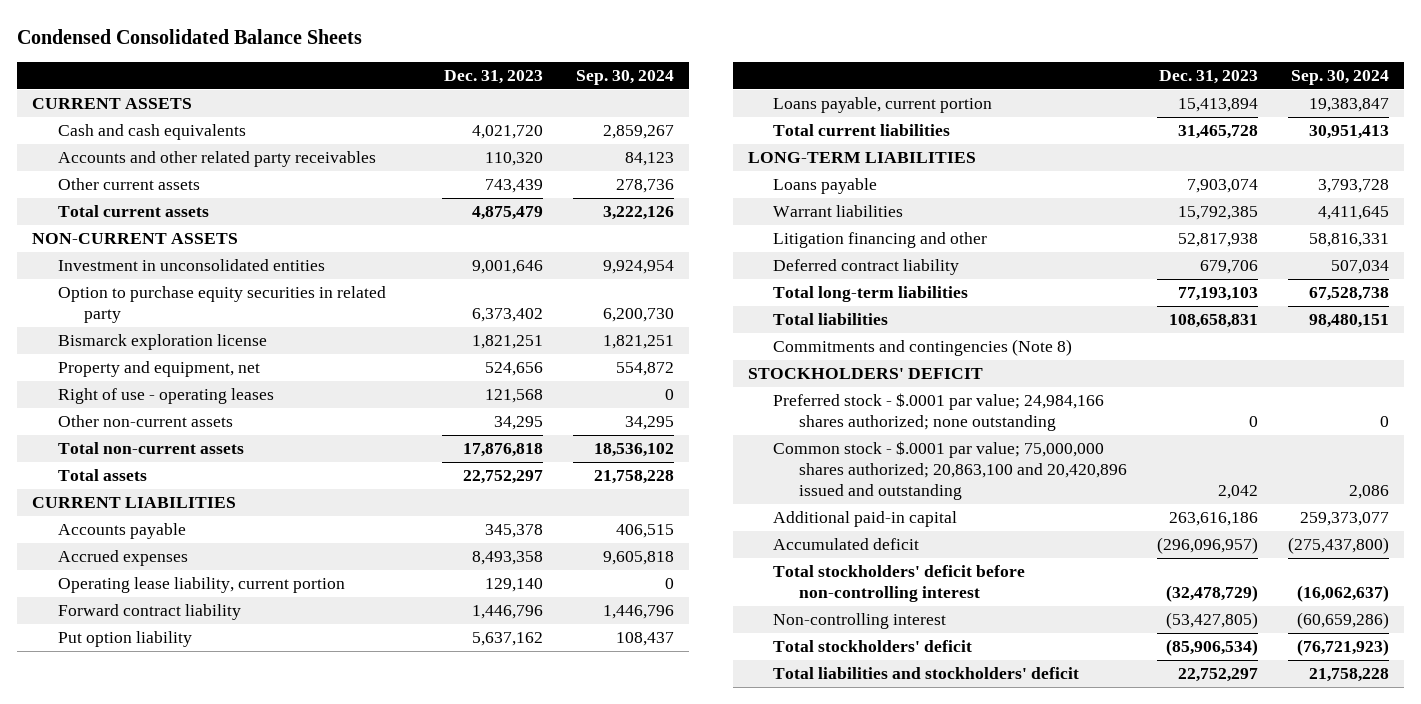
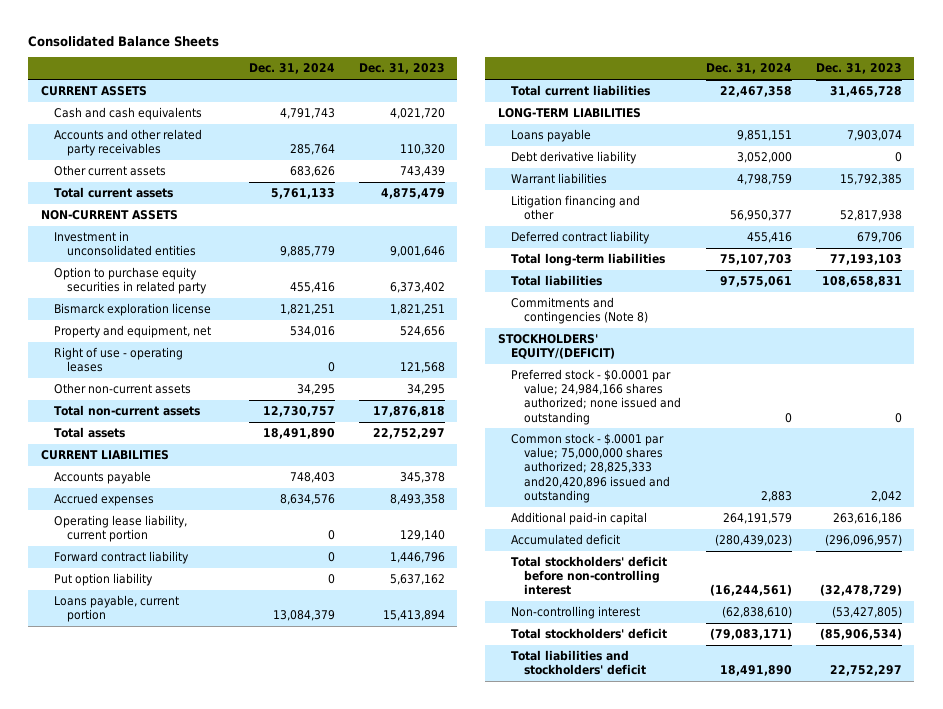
- Condensed Consolidated Balance Sheets
+ Consolidated Balance Sheets
- | Dec. 31, 2023 | Sep. 30, 2024
+ | Dec. 31, 2024 | Dec. 31, 2023
+ Debt derivative liability | 3,052,000 | 0
- STOCKHOLDERS' DEFICIT
- Preferred stock - $.0001 par value; 24,984,166 shares authorized; none outstanding | 0 | 0
- Common stock - $.0001 par value; 75,000,000 shares authorized; 20,863,100 and 20,420,896 issued and outstanding | 2,042 | 2,086
+ STOCKHOLDERS' EQUITY/(DEFICIT)
+ Preferred stock - $0.0001 par value; 24,984,166 shares authorized; none issued and outstanding | 0 | 0
+ Common stock - $.0001 par value; 75,000,000 shares authorized; 28,825,333 and20,420,896 issued and outstanding | 2,883 | 2,042

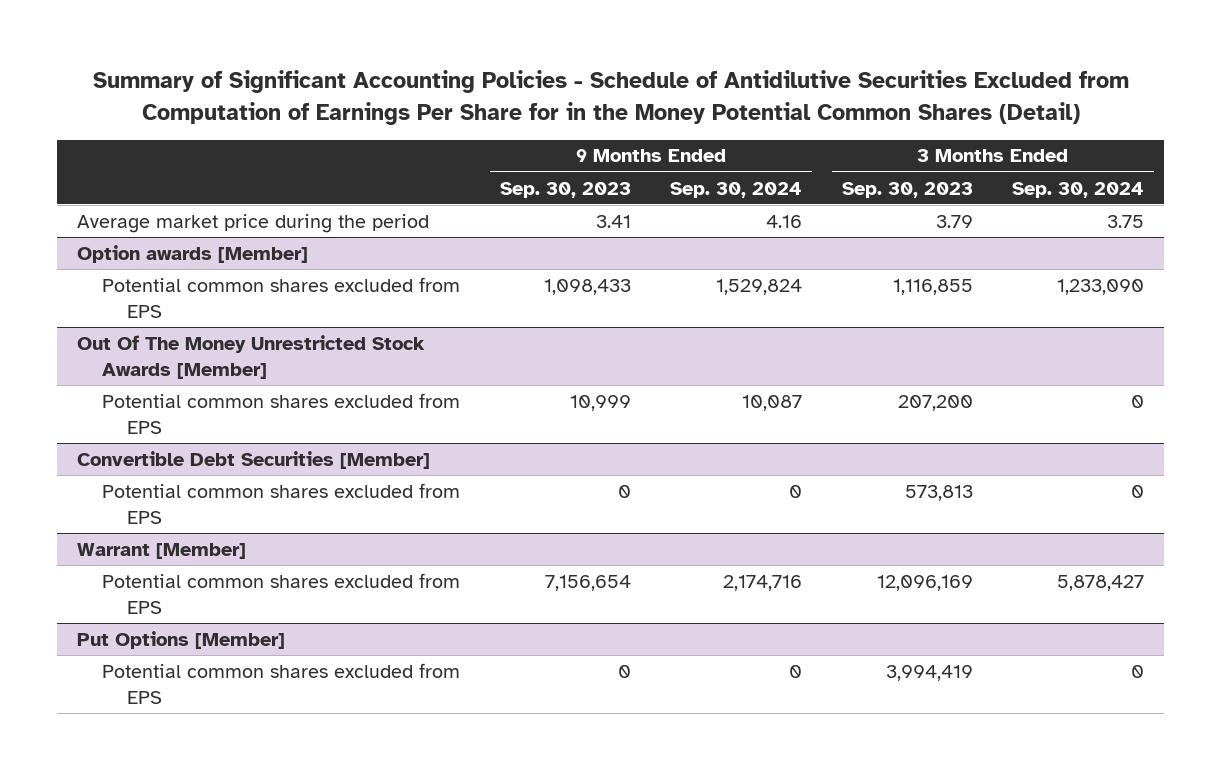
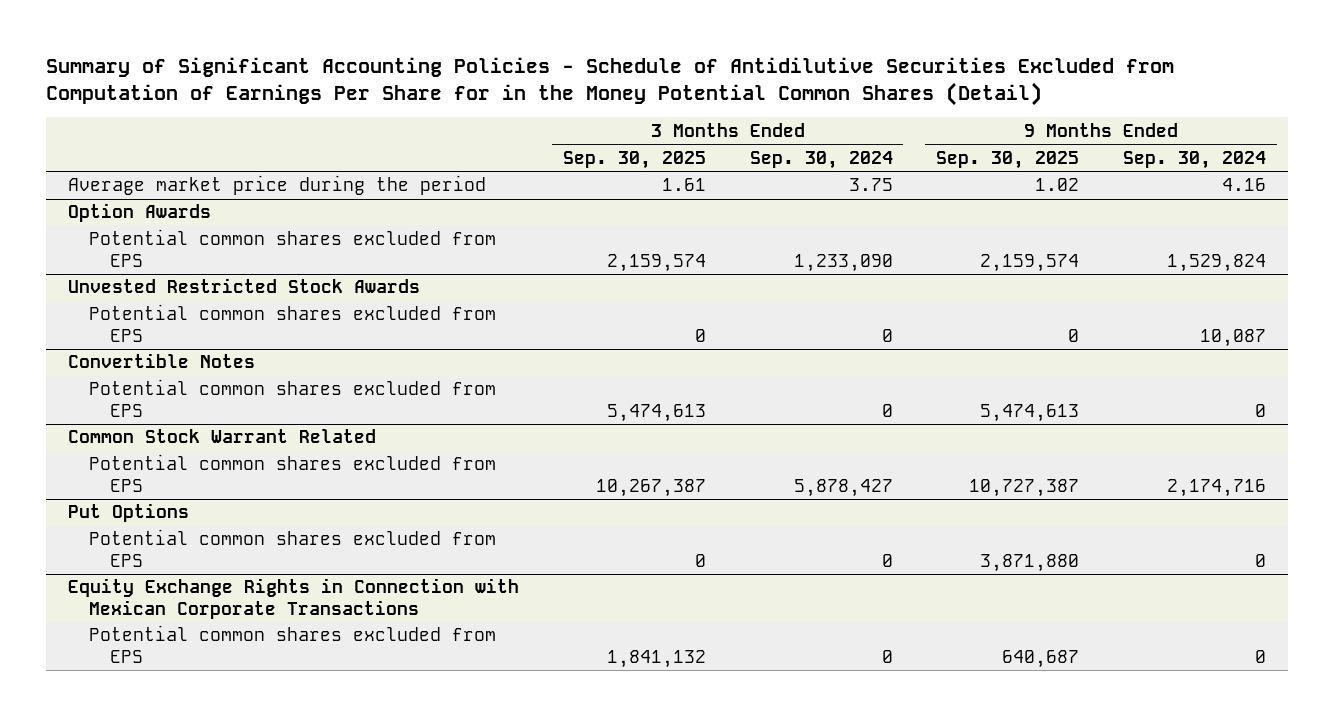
- | 9 Months Ended Sep. 30, 2023 | 9 Months Ended Sep. 30, 2024 | 3 Months Ended Sep. 30, 2023 | 3 Months Ended Sep. 30, 2024
+ | 3 Months Ended Sep. 30, 2025 | 3 Months Ended Sep. 30, 2024 | 9 Months Ended Sep. 30, 2025 | 9 Months Ended Sep. 30, 2024
- Option awards [Member]
+ Option Awards
- Out Of The Money Unrestricted Stock Awards [Member]
+ Unvested Restricted Stock Awards
- Convertible Debt Securities [Member]
+ Convertible Notes
- Warrant [Member]
+ Common Stock Warrant Related
- Put Options [Member]
+ Put Options
+ Equity Exchange Rights in Connection with Mexican Corporate Transactions
+ Potential common shares excluded from EPS | 1,841,132 | 0 | 640,687 | 0

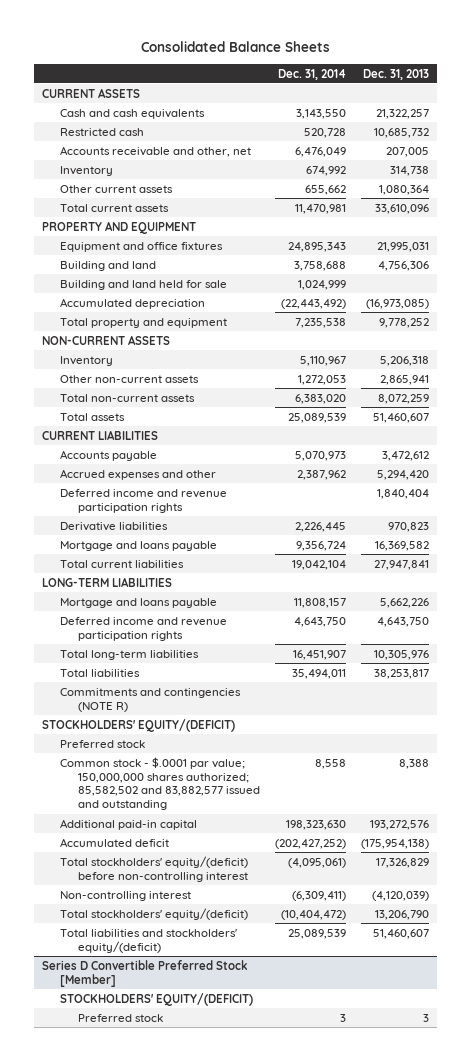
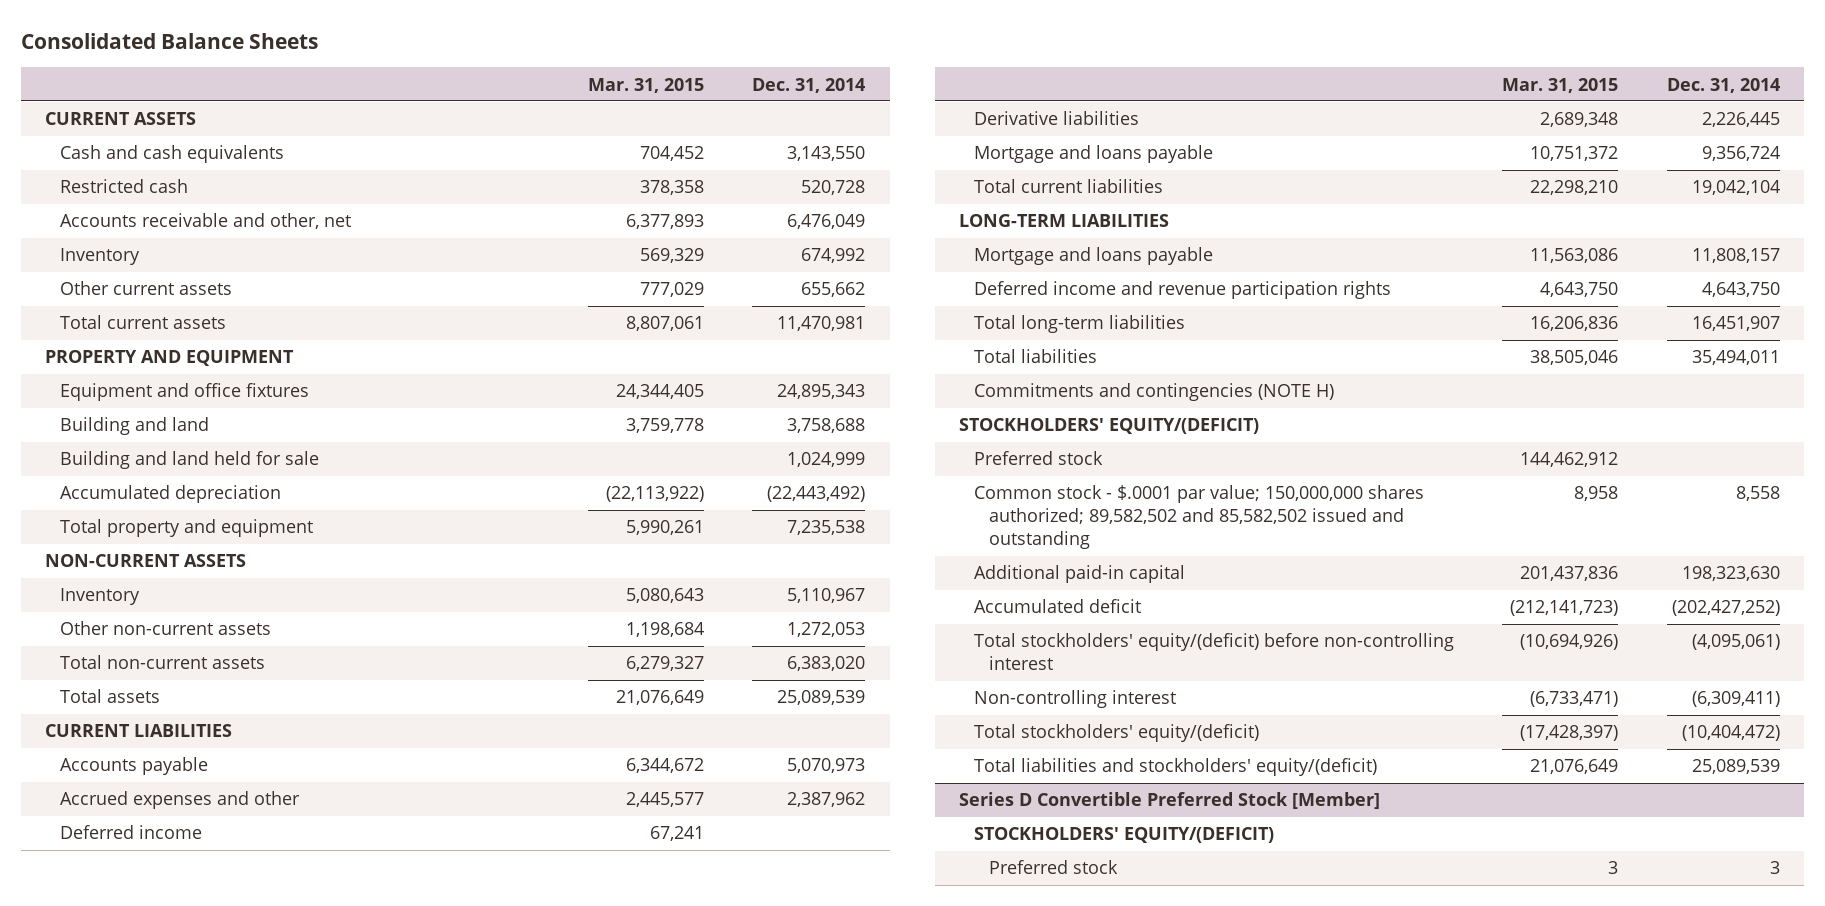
- | Dec. 31, 2014 | Dec. 31, 2013
+ | Mar. 31, 2015 | Dec. 31, 2014
- Deferred income and revenue participation rights | | 1,840,404
+ Deferred income | 67,241 |
- Commitments and contingencies (NOTE R)
+ Commitments and contingencies (NOTE H)
- Common stock - $.0001 par value; 150,000,000 shares authorized; 85,582,502 and 83,882,577 issued and outstanding | 8,558 | 8,388
+ Common stock - $.0001 par value; 150,000,000 shares authorized; 89,582,502 and 85,582,502 issued and outstanding | 8,958 | 8,558

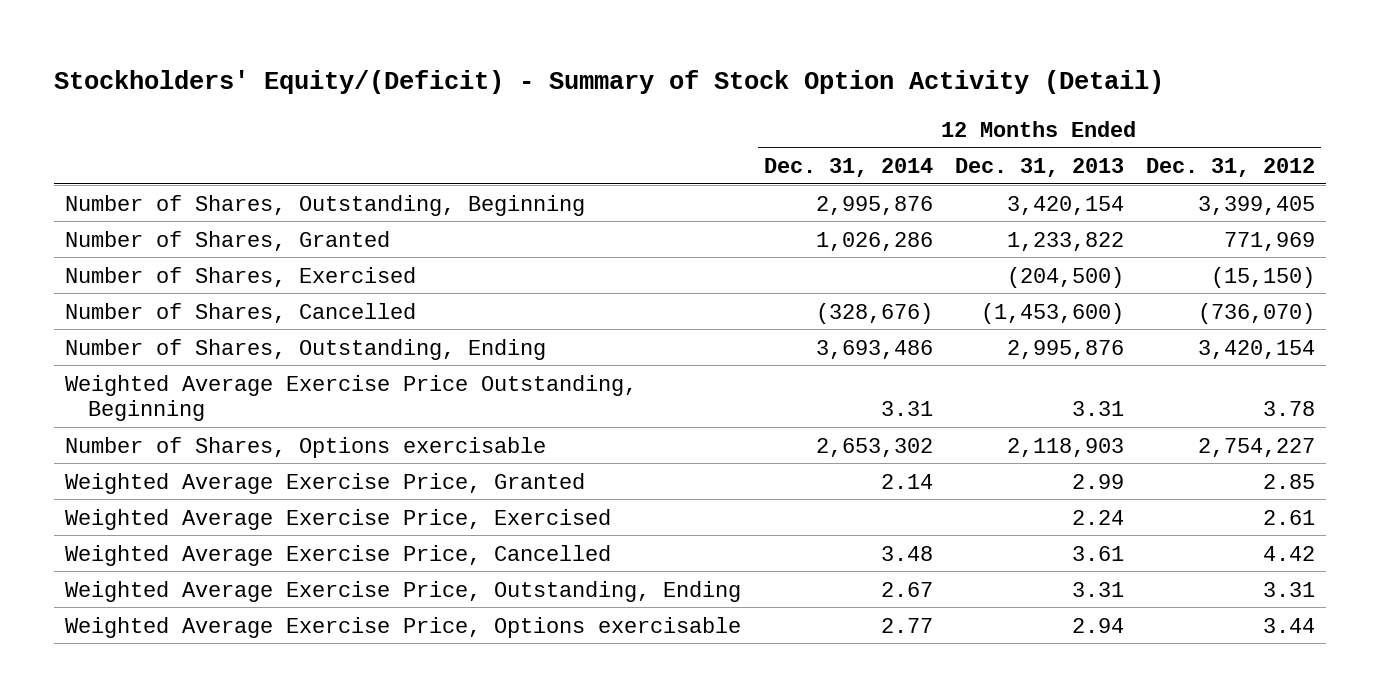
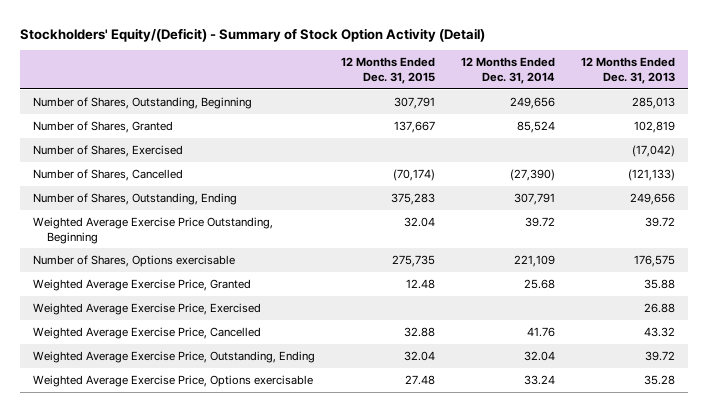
- | 12 Months Ended Dec. 31, 2014 | 12 Months Ended Dec. 31, 2013 | 12 Months Ended Dec. 31, 2012
+ | 12 Months Ended Dec. 31, 2015 | 12 Months Ended Dec. 31, 2014 | 12 Months Ended Dec. 31, 2013
- Number of Shares, Outstanding, Beginning | 2,995,876 | 3,420,154 | 3,399,405
- Number of Shares, Granted | 1,026,286 | 1,233,822 | 771,969
- Number of Shares, Exercised | | (204,500) | (15,150)
- Number of Shares, Cancelled | (328,676) | (1,453,600) | (736,070)
- Number of Shares, Outstanding, Ending | 3,693,486 | 2,995,876 | 3,420,154
- Weighted Average Exercise Price Outstanding, Beginning | 3.31 | 3.31 | 3.78
- Number of Shares, Options exercisable | 2,653,302 | 2,118,903 | 2,754,227
- Weighted Average Exercise Price, Granted | 2.14 | 2.99 | 2.85
- Weighted Average Exercise Price, Exercised | | 2.24 | 2.61
- Weighted Average Exercise Price, Cancelled | 3.48 | 3.61 | 4.42
- Weighted Average Exercise Price, Outstanding, Ending | 2.67 | 3.31 | 3.31
- Weighted Average Exercise Price, Options exercisable | 2.77 | 2.94 | 3.44
+ Number of Shares, Outstanding, Beginning | 307,791 | 249,656 | 285,013
+ Number of Shares, Granted | 137,667 | 85,524 | 102,819
+ Number of Shares, Exercised | | | (17,042)
+ Number of Shares, Cancelled | (70,174) | (27,390) | (121,133)
+ Number of Shares, Outstanding, Ending | 375,283 | 307,791 | 249,656
+ Weighted Average Exercise Price Outstanding, Beginning | 32.04 | 39.72 | 39.72
+ Number of Shares, Options exercisable | 275,735 | 221,109 | 176,575
+ Weighted Average Exercise Price, Granted | 12.48 | 25.68 | 35.88
+ Weighted Average Exercise Price, Exercised | | | 26.88
+ Weighted Average Exercise Price, Cancelled | 32.88 | 41.76 | 43.32
+ Weighted Average Exercise Price, Outstanding, Ending | 32.04 | 32.04 | 39.72
+ Weighted Average Exercise Price, Options exercisable | 27.48 | 33.24 | 35.28

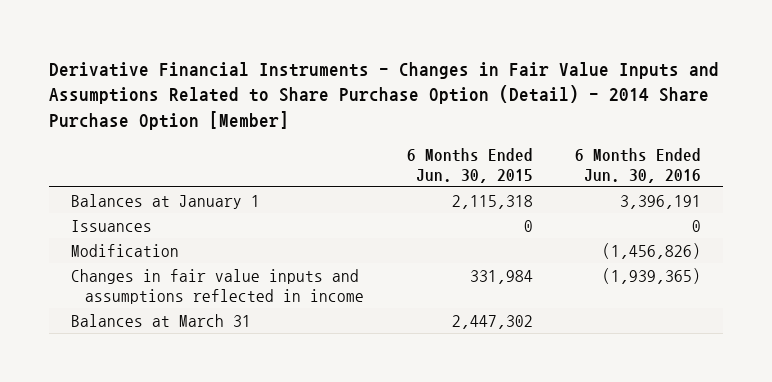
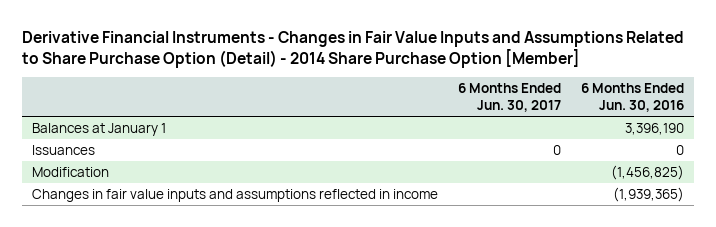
- | 6 Months Ended Jun. 30, 2015 | 6 Months Ended Jun. 30, 2016
+ | 6 Months Ended Jun. 30, 2017 | 6 Months Ended Jun. 30, 2016
- Balances at January 1 | 2,115,318 | 3,396,191
+ Balances at January 1 | | 3,396,190
- Modification | | (1,456,826)
+ Modification | | (1,456,825)
- Balances at March 31 | 2,447,302 |

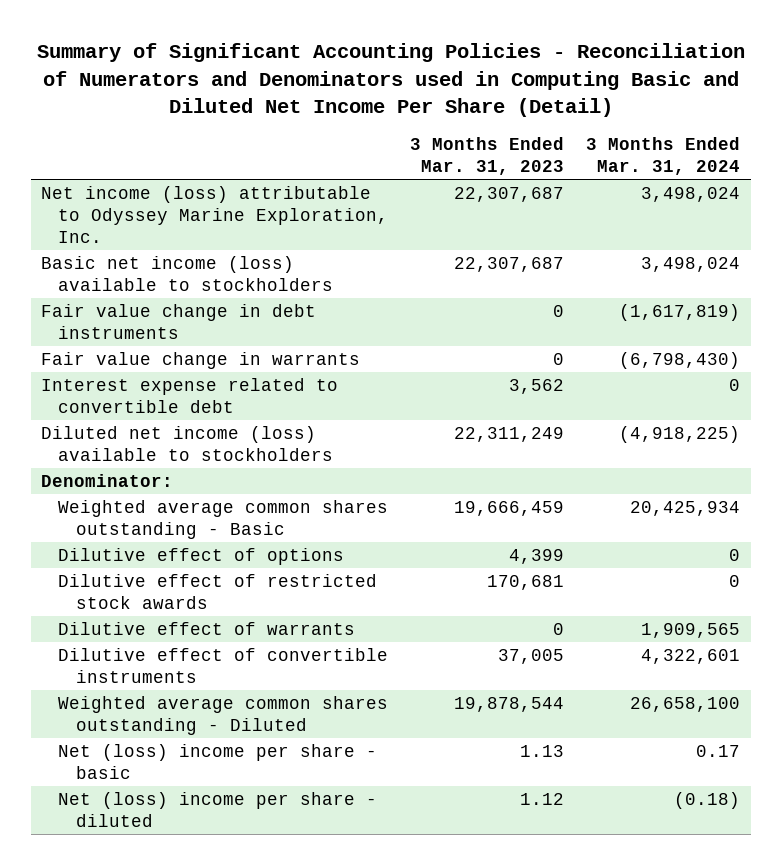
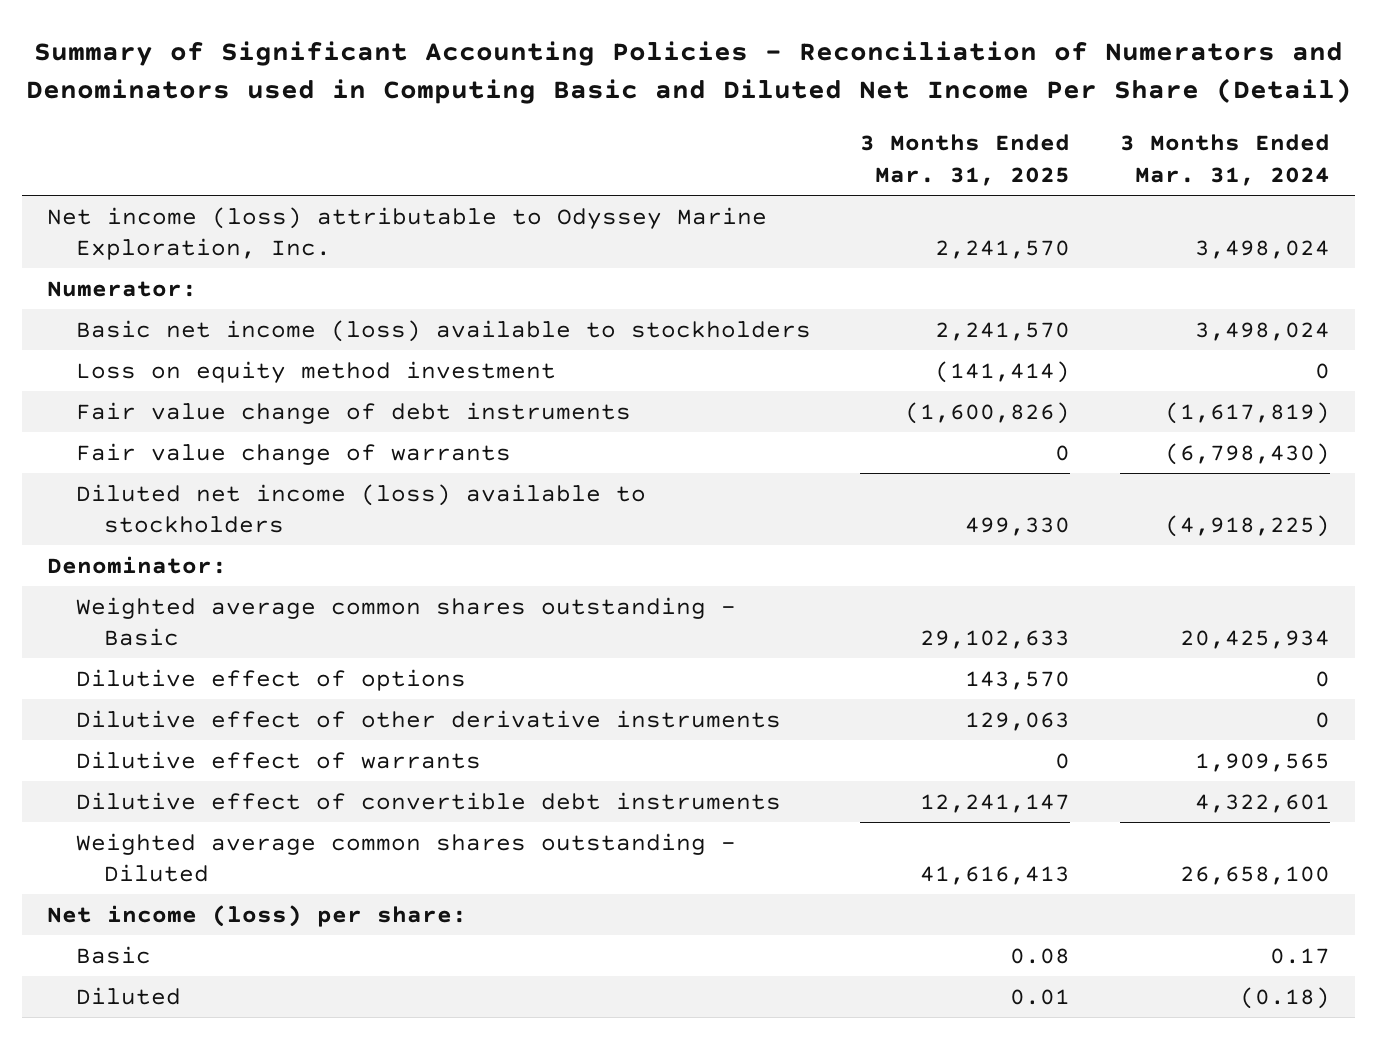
- | 3 Months Ended Mar. 31, 2023 | 3 Months Ended Mar. 31, 2024
+ | 3 Months Ended Mar. 31, 2025 | 3 Months Ended Mar. 31, 2024
+ Numerator:
- Fair value change in debt instruments | 0 | (1,617,819)
- Fair value change in warrants | 0 | (6,798,430)
- Interest expense related to convertible debt | 3,562 | 0
+ Loss on equity method investment | (141,414) | 0
+ Fair value change of debt instruments | (1,600,826) | (1,617,819)
+ Fair value change of warrants | 0 | (6,798,430)
- Dilutive effect of restricted stock awards | 170,681 | 0
+ Dilutive effect of other derivative instruments | 129,063 | 0
- Dilutive effect of convertible instruments | 37,005 | 4,322,601
+ Dilutive effect of convertible debt instruments | 12,241,147 | 4,322,601
- Net (loss) income per share - basic | 1.13 | 0.17
- Net (loss) income per share - diluted | 1.12 | (0.18)
+ Net income (loss) per share:
+ Basic | 0.08 | 0.17
+ Diluted | 0.01 | (0.18)

